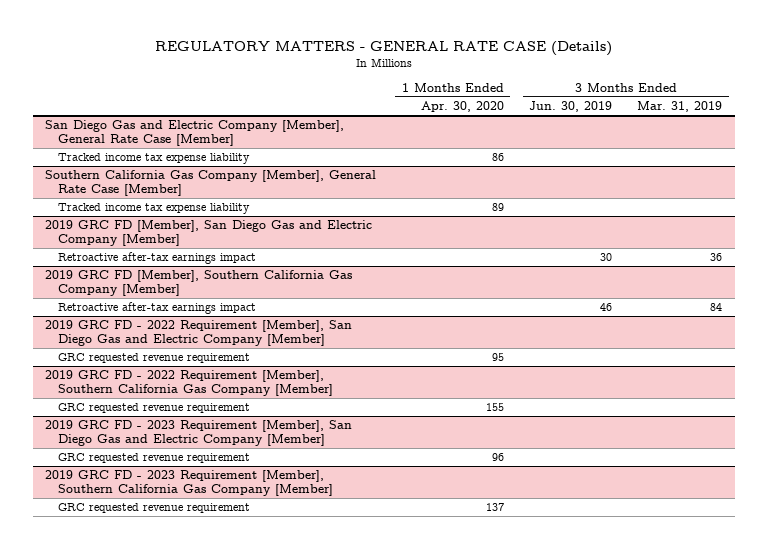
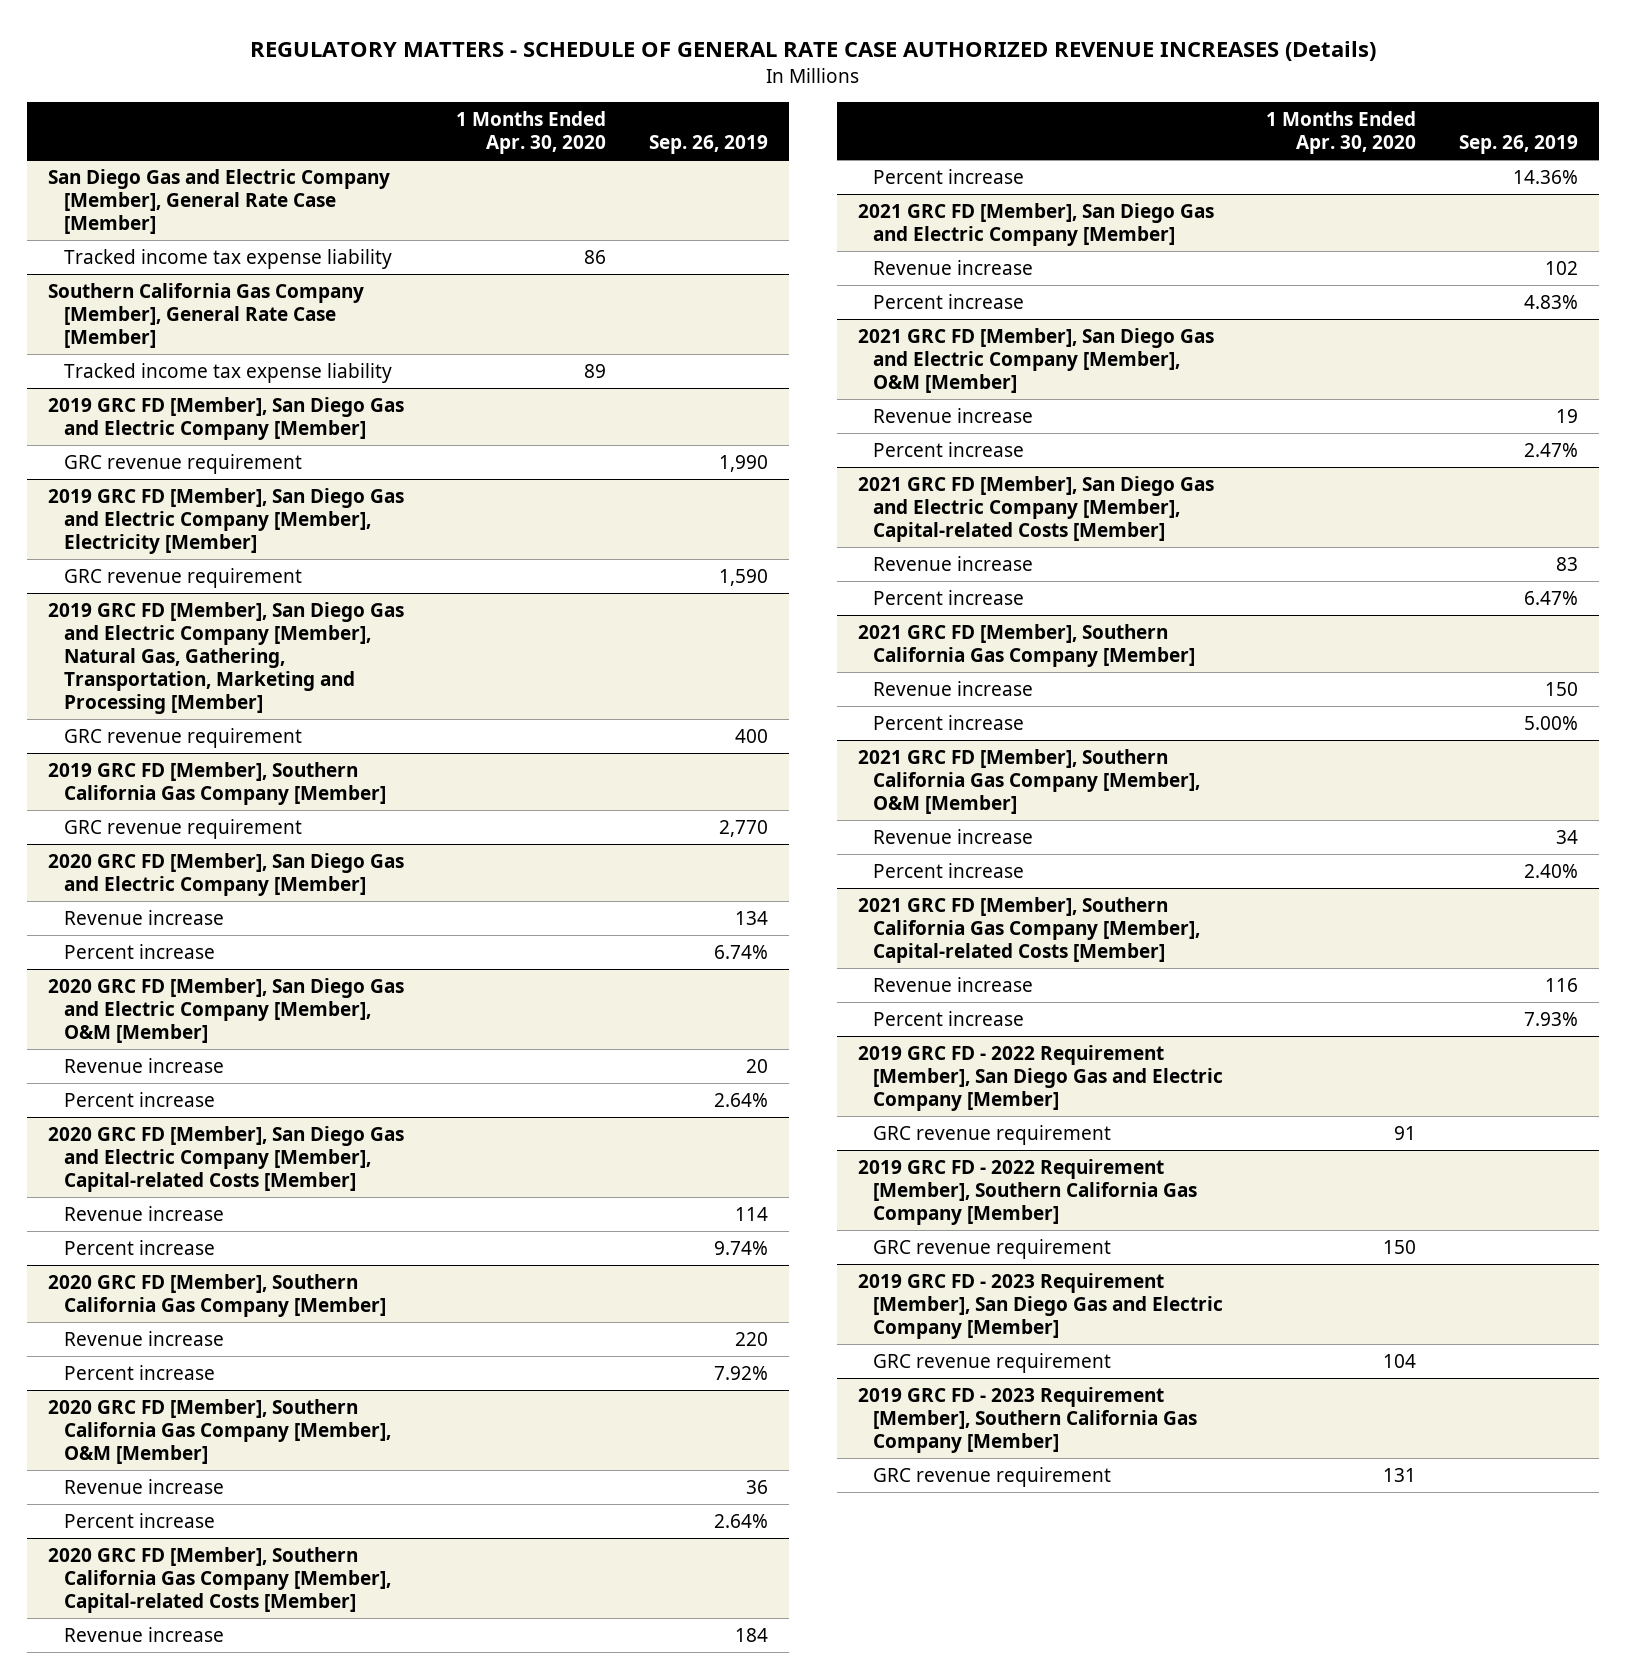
- REGULATORY MATTERS - GENERAL RATE CASE (Details)
+ REGULATORY MATTERS - SCHEDULE OF GENERAL RATE CASE AUTHORIZED REVENUE INCREASES (Details)
- | 1 Months Ended Apr. 30, 2020 | 3 Months Ended Jun. 30, 2019 | 3 Months Ended Mar. 31, 2019
+ | 1 Months Ended Apr. 30, 2020 | Sep. 26, 2019
@ 2019 GRC FD [Member], San Diego Gas and Electric Company [Member]
- Retroactive after-tax earnings impact | | 30 | 36
+ GRC revenue requirement | | 1,990
+ 2019 GRC FD [Member], San Diego Gas and Electric Company [Member], Electricity [Member]
+ GRC revenue requirement | | 1,590
+ 2019 GRC FD [Member], San Diego Gas and Electric Company [Member], Natural Gas, Gathering, Transportation, Marketing and Processing [Member]
+ GRC revenue requirement | | 400
@ 2019 GRC FD [Member], Southern California Gas Company [Member]
- Retroactive after-tax earnings impact | | 46 | 84
+ GRC revenue requirement | | 2,770
+ 2020 GRC FD [Member], San Diego Gas and Electric Company [Member]
+ Revenue increase | | 134
+ Percent increase | | 6.74%
+ 2020 GRC FD [Member], San Diego Gas and Electric Company [Member], O&M [Member]
+ Revenue increase | | 20
+ Percent increase | | 2.64%
+ 2020 GRC FD [Member], San Diego Gas and Electric Company [Member], Capital-related Costs [Member]
+ Revenue increase | | 114
+ Percent increase | | 9.74%
+ 2020 GRC FD [Member], Southern California Gas Company [Member]
+ Revenue increase | | 220
+ Percent increase | | 7.92%
+ 2020 GRC FD [Member], Southern California Gas Company [Member], O&M [Member]
+ Revenue increase | | 36
+ Percent increase | | 2.64%
+ 2020 GRC FD [Member], Southern California Gas Company [Member], Capital-related Costs [Member]
+ Revenue increase | | 184
+ Percent increase | | 14.36%
+ 2021 GRC FD [Member], San Diego Gas and Electric Company [Member]
+ Revenue increase | | 102
+ Percent increase | | 4.83%
+ 2021 GRC FD [Member], San Diego Gas and Electric Company [Member], O&M [Member]
+ Revenue increase | | 19
+ Percent increase | | 2.47%
+ 2021 GRC FD [Member], San Diego Gas and Electric Company [Member], Capital-related Costs [Member]
+ Revenue increase | | 83
+ Percent increase | | 6.47%
+ 2021 GRC FD [Member], Southern California Gas Company [Member]
+ Revenue increase | | 150
+ Percent increase | | 5.00%
+ 2021 GRC FD [Member], Southern California Gas Company [Member], O&M [Member]
+ Revenue increase | | 34
+ Percent increase | | 2.40%
+ 2021 GRC FD [Member], Southern California Gas Company [Member], Capital-related Costs [Member]
+ Revenue increase | | 116
+ Percent increase | | 7.93%
@ 2019 GRC FD - 2022 Requirement [Member], San Diego Gas and Electric Company [Member]
- GRC requested revenue requirement | 95 | |
+ GRC revenue requirement | 91 |
@ 2019 GRC FD - 2022 Requirement [Member], Southern California Gas Company [Member]
- GRC requested revenue requirement | 155 | |
+ GRC revenue requirement | 150 |
@ 2019 GRC FD - 2023 Requirement [Member], San Diego Gas and Electric Company [Member]
- GRC requested revenue requirement | 96 | |
+ GRC revenue requirement | 104 |
@ 2019 GRC FD - 2023 Requirement [Member], Southern California Gas Company [Member]
- GRC requested revenue requirement | 137 | |
+ GRC revenue requirement | 131 |

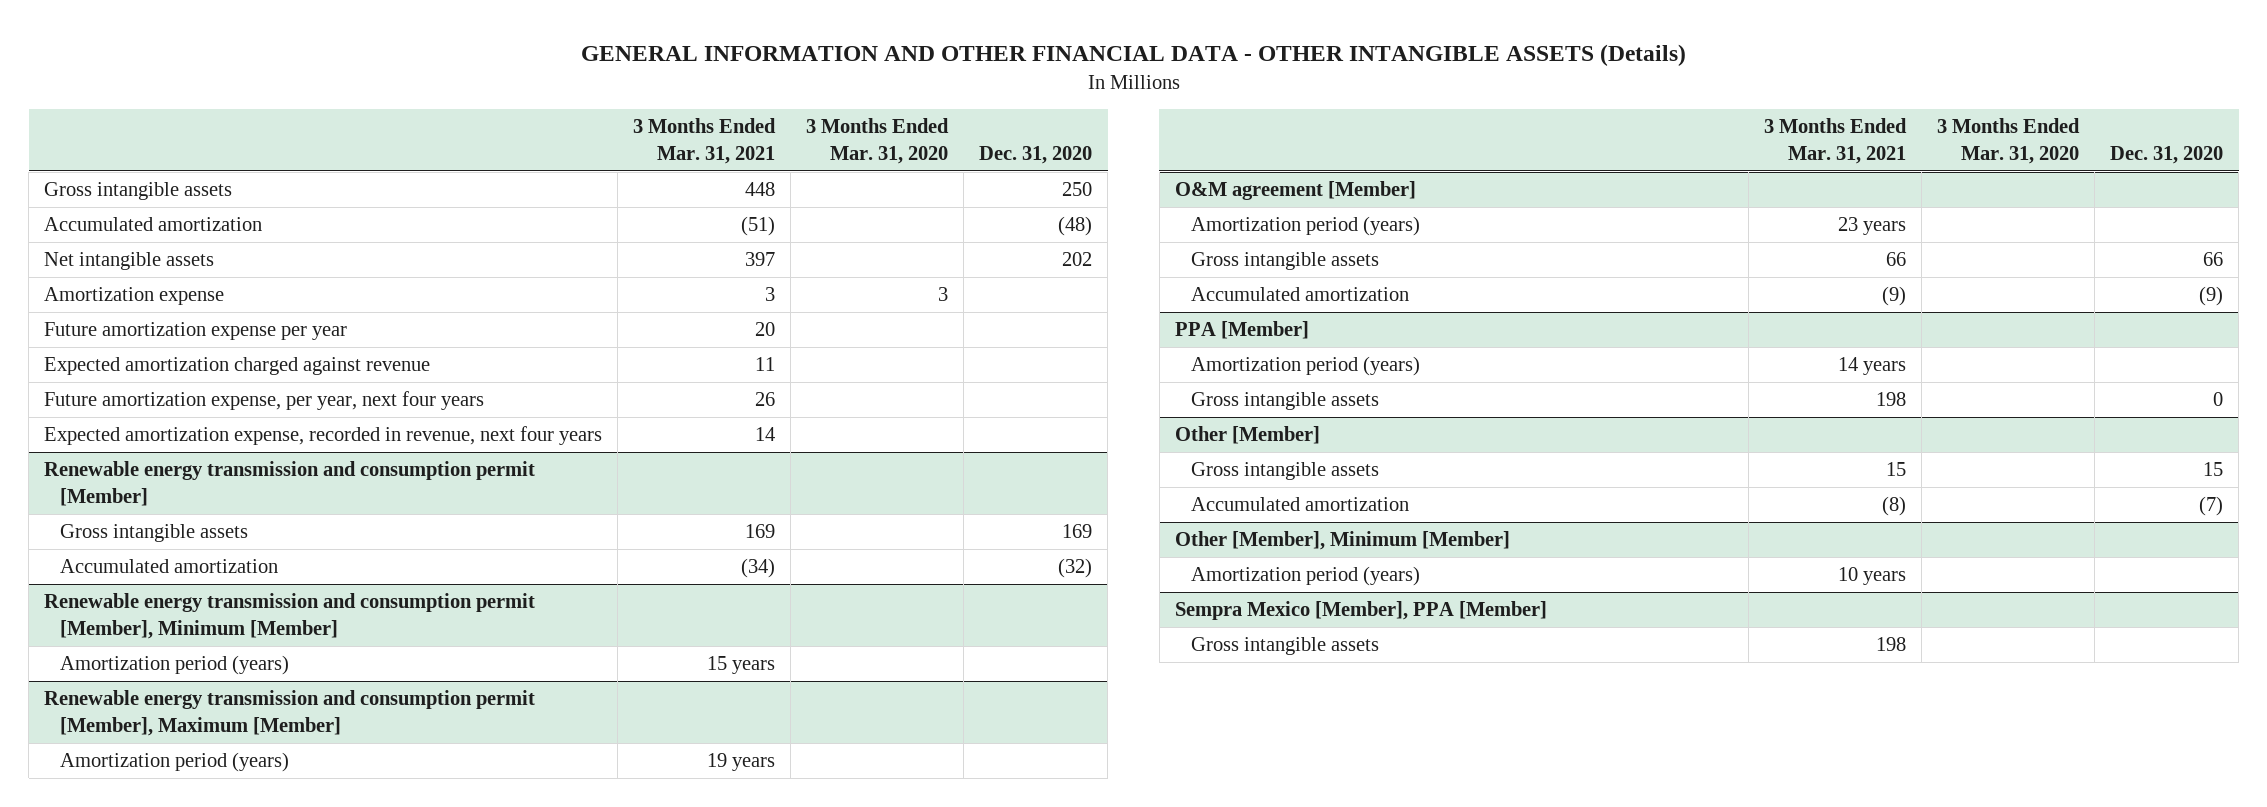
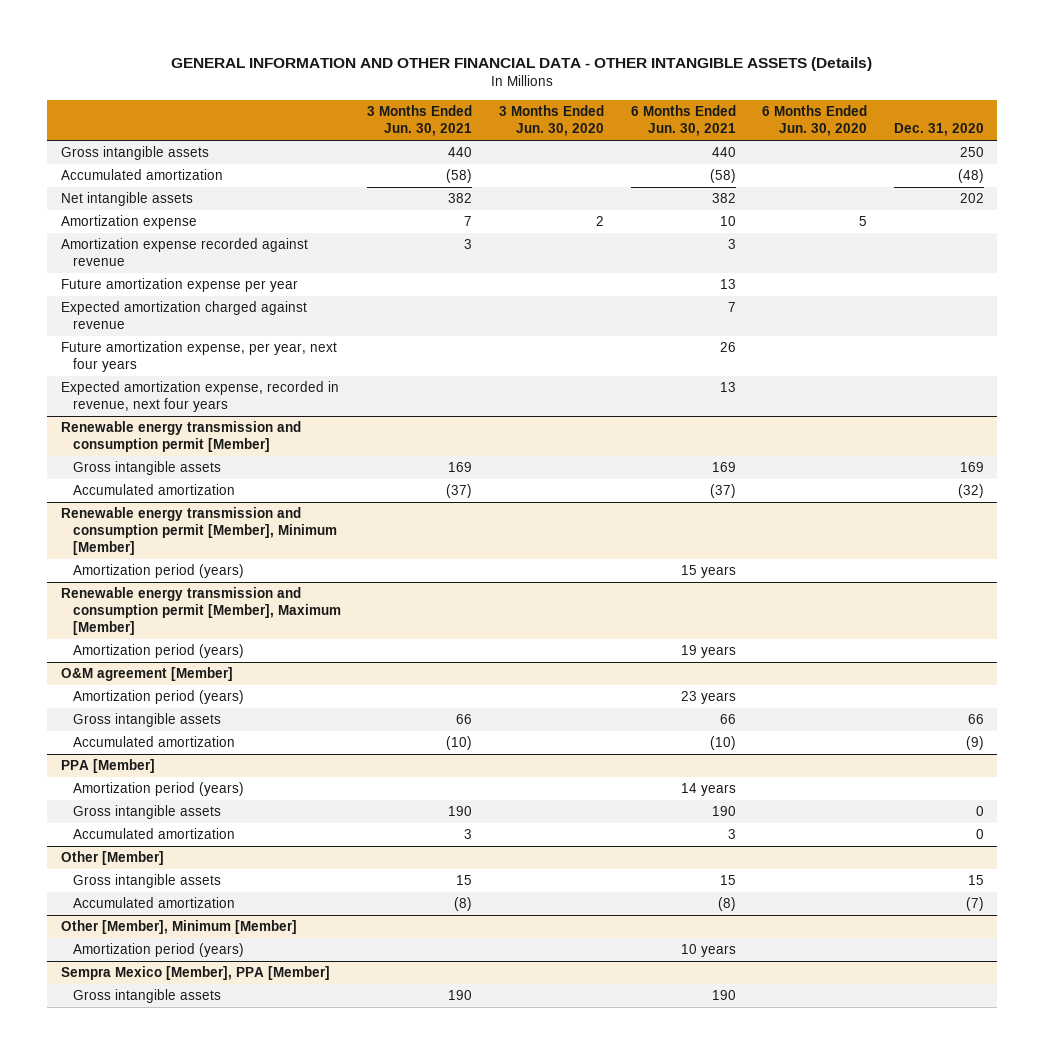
- | 3 Months Ended Mar. 31, 2021 | 3 Months Ended Mar. 31, 2020 | Dec. 31, 2020
+ | 3 Months Ended Jun. 30, 2021 | 3 Months Ended Jun. 30, 2020 | 6 Months Ended Jun. 30, 2021 | 6 Months Ended Jun. 30, 2020 | Dec. 31, 2020
+ Amortization expense recorded against revenue | 3 | | 3 | |
@ PPA [Member]
+ Accumulated amortization | 3 | | 3 | | 0

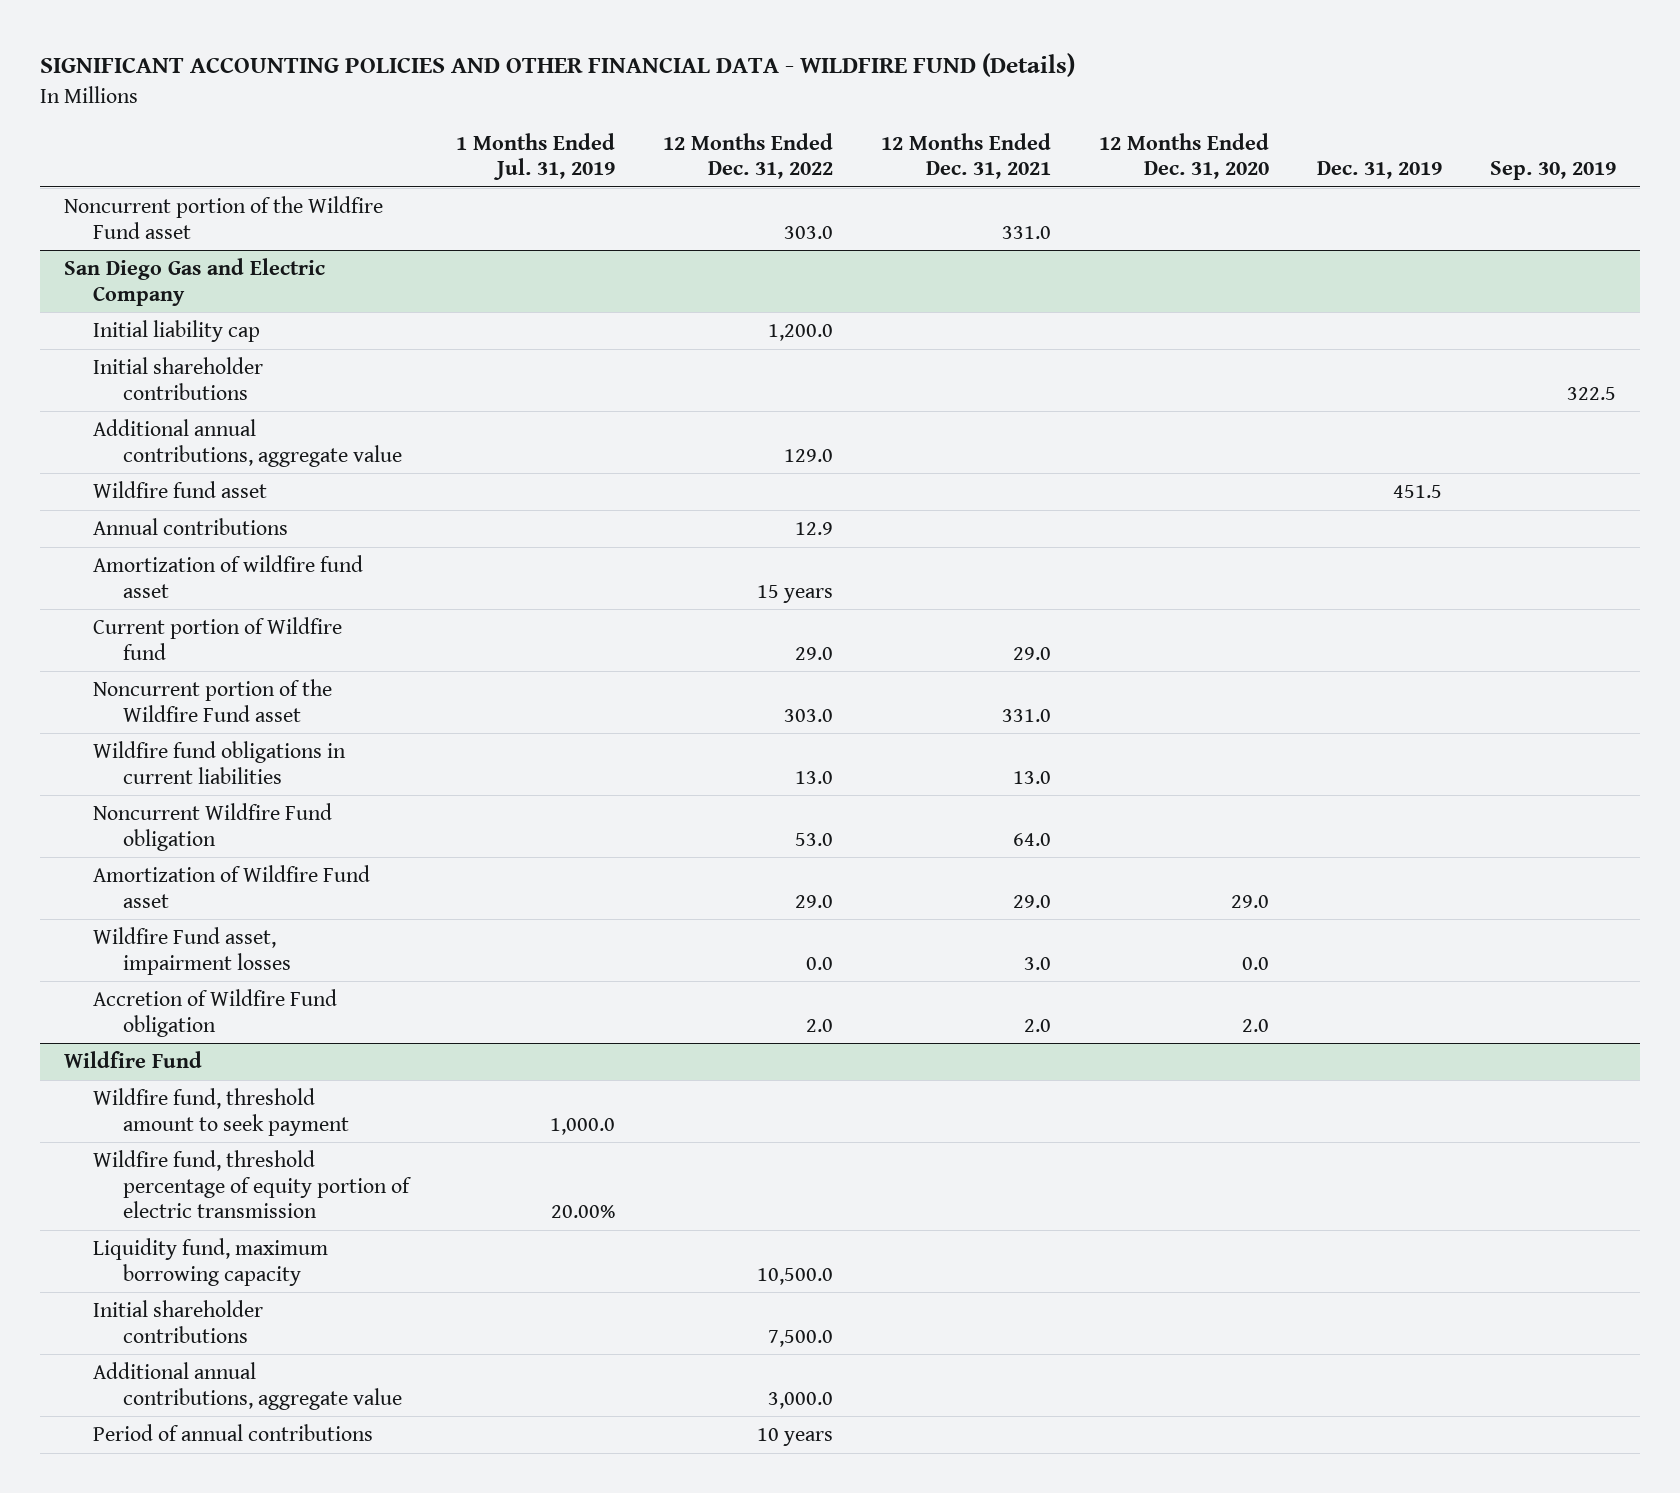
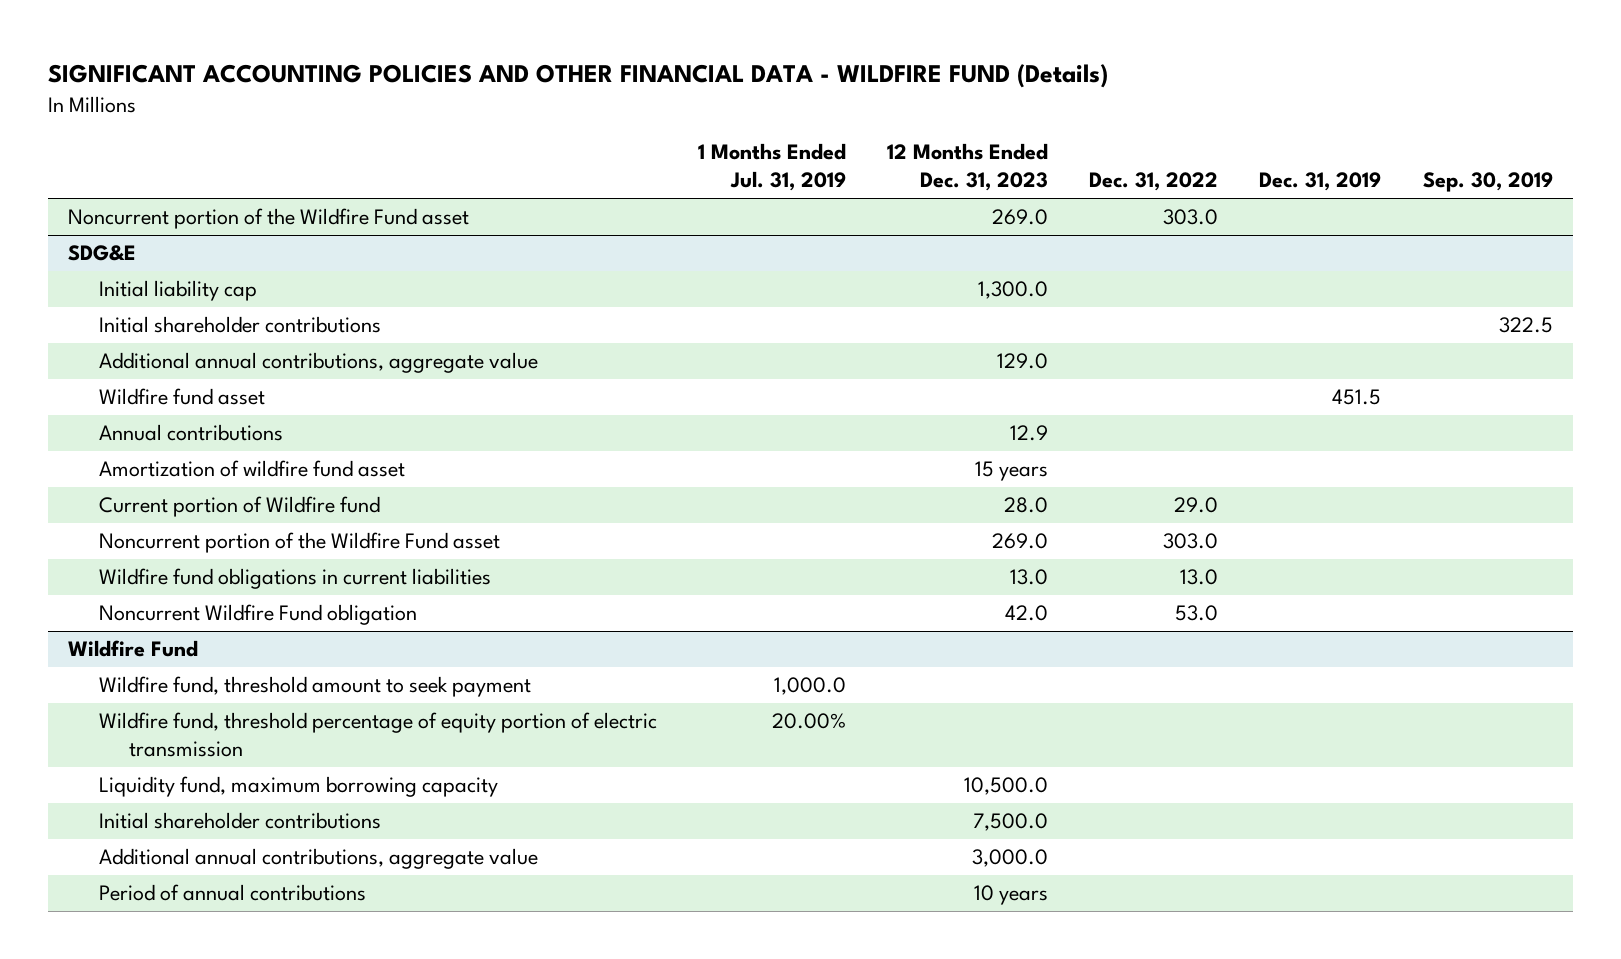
- | 1 Months Ended Jul. 31, 2019 | 12 Months Ended Dec. 31, 2022 | 12 Months Ended Dec. 31, 2021 | 12 Months Ended Dec. 31, 2020 | Dec. 31, 2019 | Sep. 30, 2019
+ | 1 Months Ended Jul. 31, 2019 | 12 Months Ended Dec. 31, 2023 | Dec. 31, 2022 | Dec. 31, 2019 | Sep. 30, 2019
- San Diego Gas and Electric Company
+ SDG&E
- Amortization of Wildfire Fund asset | | 29.0 | 29.0 | 29.0 | |
- Wildfire Fund asset, impairment losses | | 0.0 | 3.0 | 0.0 | |
- Accretion of Wildfire Fund obligation | | 2.0 | 2.0 | 2.0 | |

